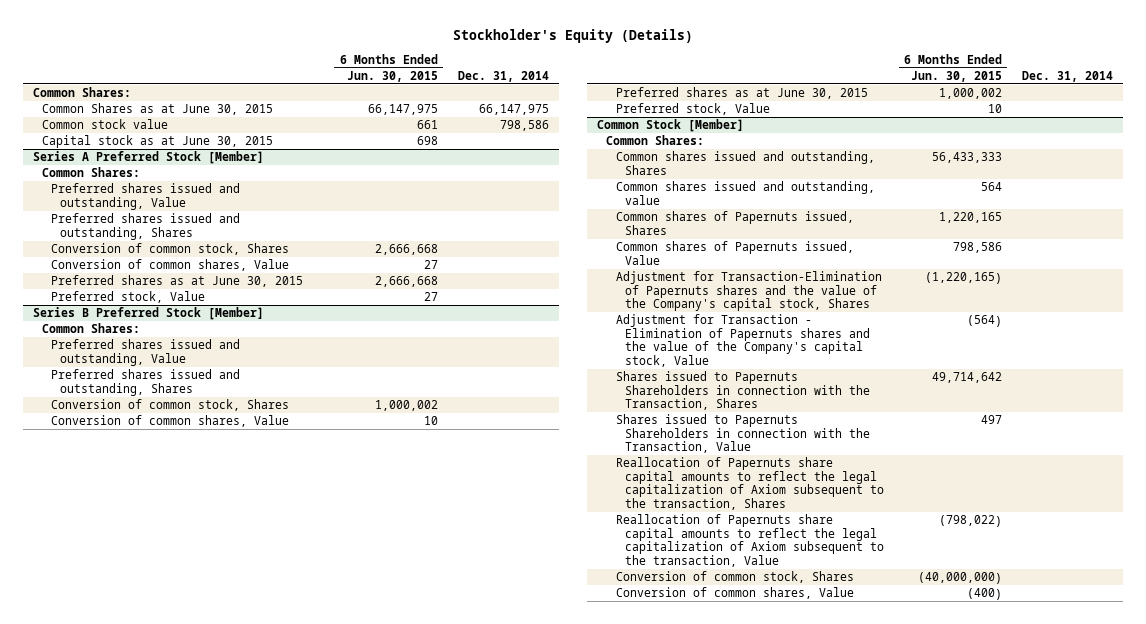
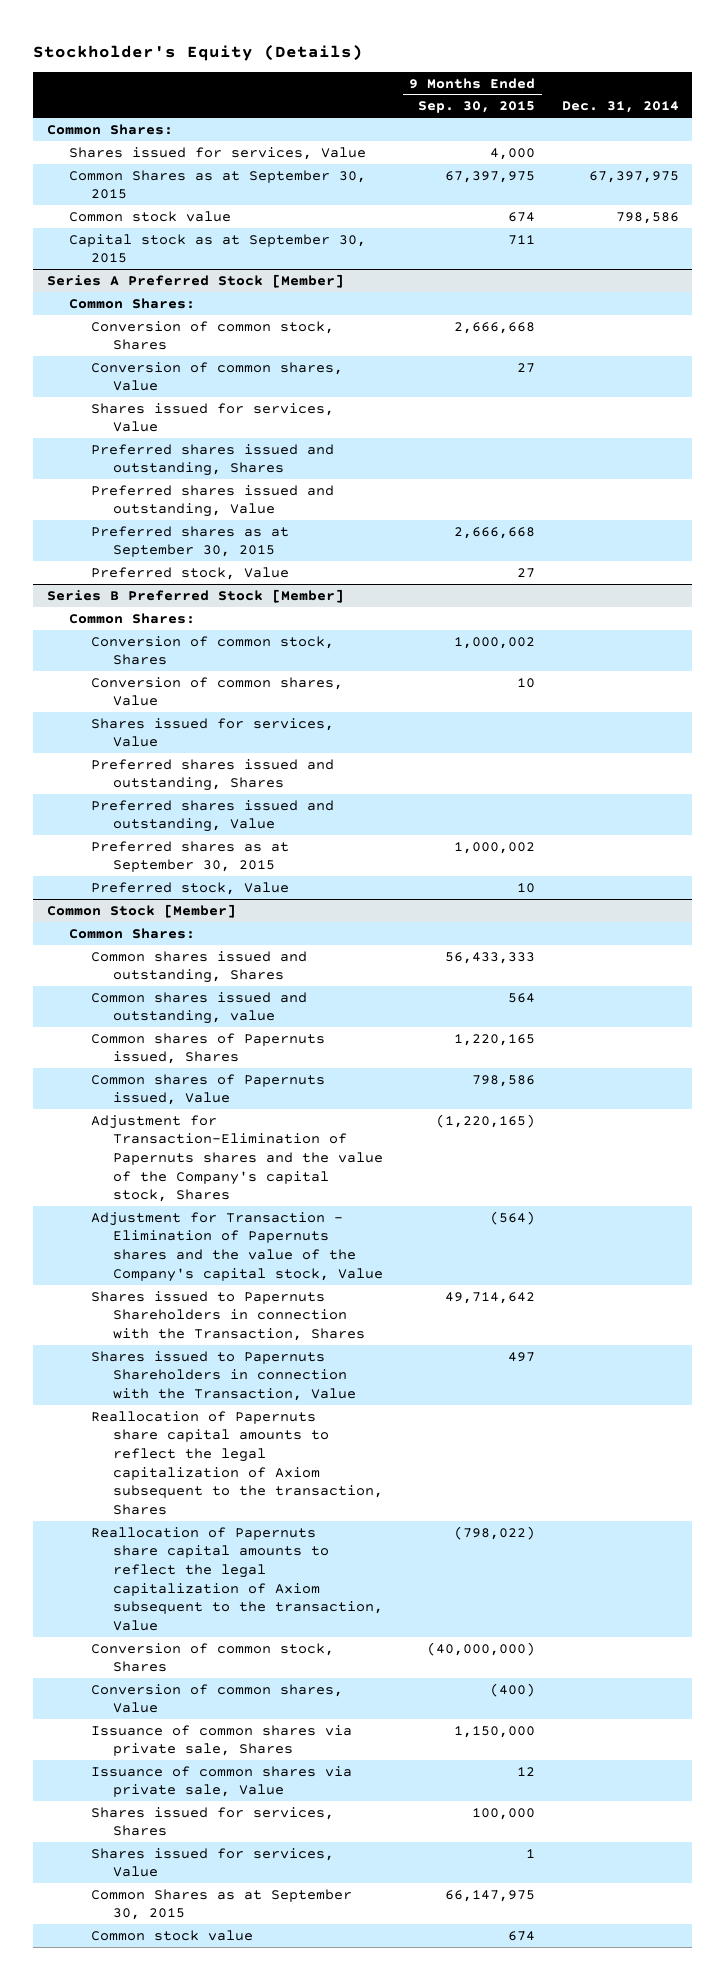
- | 6 Months Ended Jun. 30, 2015 | Dec. 31, 2014
+ | 9 Months Ended Sep. 30, 2015 | Dec. 31, 2014
- Common Shares as at June 30, 2015 | 66,147,975 | 66,147,975
+ Shares issued for services, Value | 4,000 |
+ Common Shares as at September 30, 2015 | 67,397,975 | 67,397,975
- Capital stock as at June 30, 2015 | 698 |
+ Capital stock as at September 30, 2015 | 711 |
@ Series A Preferred Stock [Member]
- Preferred shares as at June 30, 2015 | 2,666,668 |
+ Shares issued for services, Value
moved down: Preferred shares issued and outstanding, Shares
moved down: Preferred shares issued and outstanding, Value
+ Preferred shares as at September 30, 2015 | 2,666,668 |
@ Series B Preferred Stock [Member]
- Preferred shares as at June 30, 2015 | 1,000,002 |
+ Shares issued for services, Value
moved down: Preferred shares issued and outstanding, Shares
moved down: Preferred shares issued and outstanding, Value
+ Preferred shares as at September 30, 2015 | 1,000,002 |
@ Common Stock [Member]
+ Issuance of common shares via private sale, Shares | 1,150,000 |
+ Issuance of common shares via private sale, Value | 12 |
+ Shares issued for services, Shares | 100,000 |
+ Shares issued for services, Value | 1 |
+ Common Shares as at September 30, 2015 | 66,147,975 |
+ Common stock value | 674 |

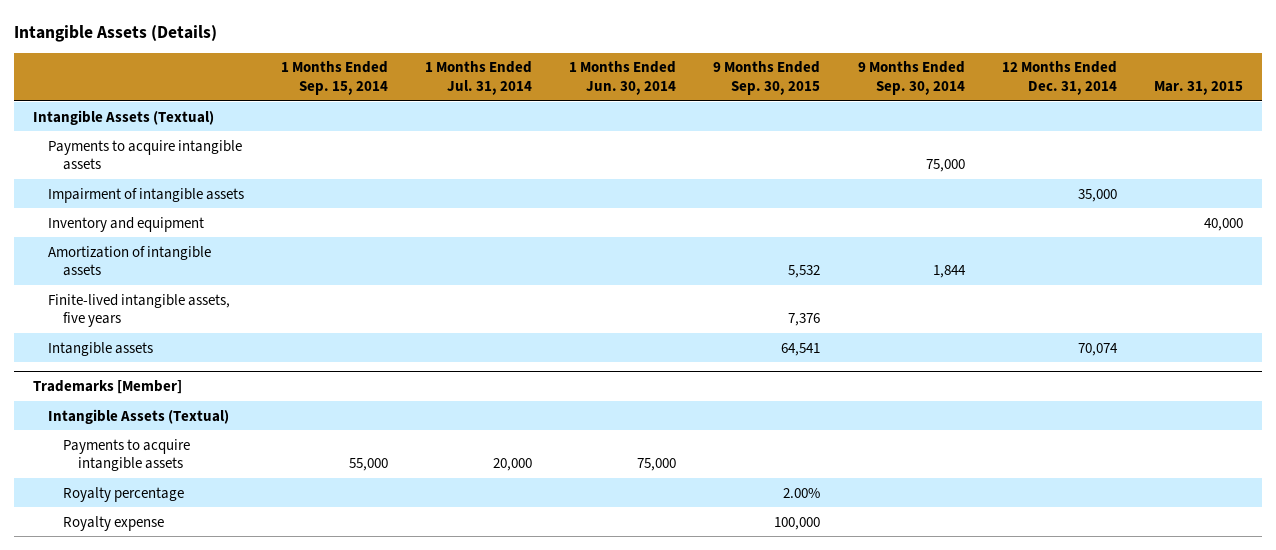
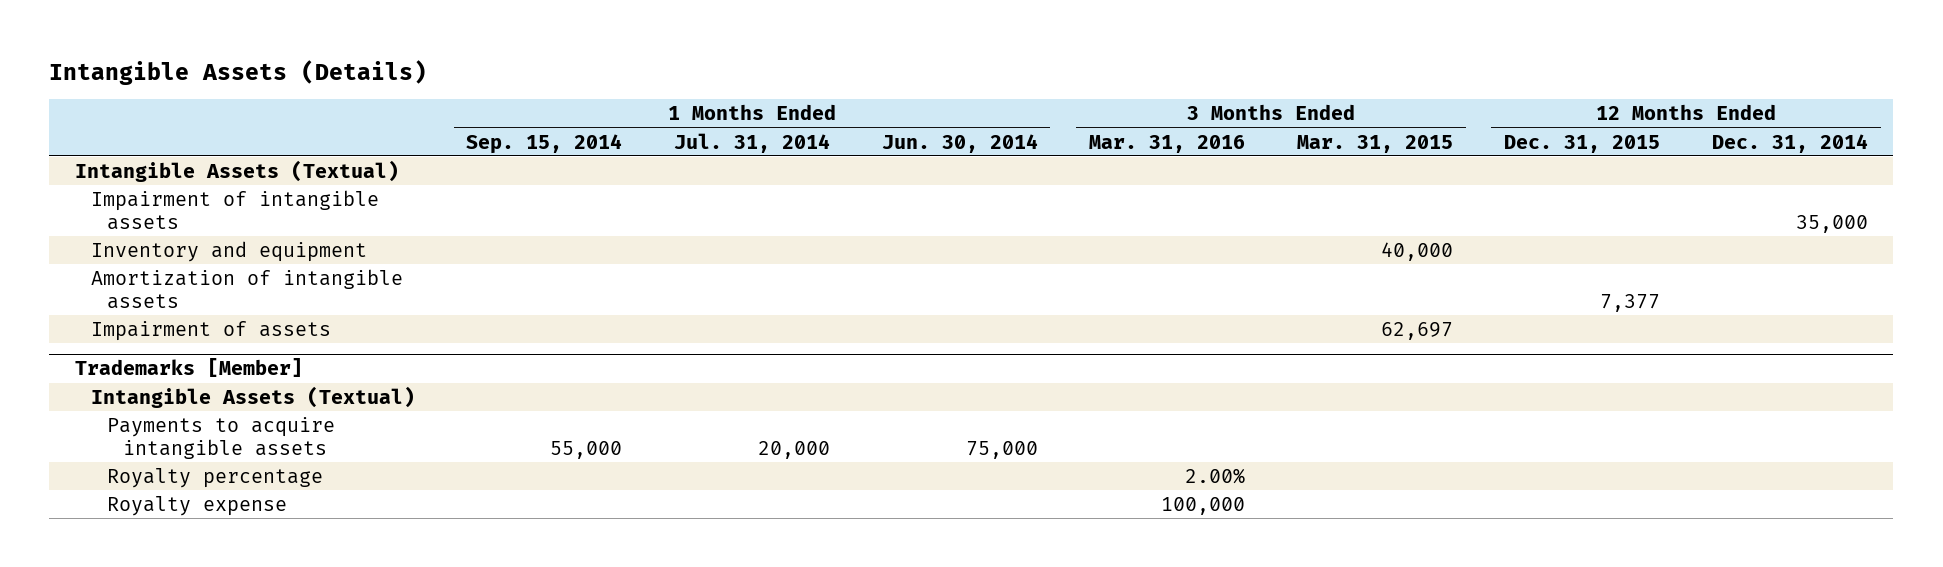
- | 1 Months Ended Sep. 15, 2014 | 1 Months Ended Jul. 31, 2014 | 1 Months Ended Jun. 30, 2014 | 9 Months Ended Sep. 30, 2015 | 9 Months Ended Sep. 30, 2014 | 12 Months Ended Dec. 31, 2014 | Mar. 31, 2015
+ | 1 Months Ended Sep. 15, 2014 | 1 Months Ended Jul. 31, 2014 | 1 Months Ended Jun. 30, 2014 | 3 Months Ended Mar. 31, 2016 | 3 Months Ended Mar. 31, 2015 | 12 Months Ended Dec. 31, 2015 | 12 Months Ended Dec. 31, 2014
- Payments to acquire intangible assets | | | | | 75,000 | |
- Finite-lived intangible assets, five years | | | | 7,376 | | |
- Intangible assets | | | | 64,541 | | 70,074 |
+ Impairment of assets | | | | | 62,697 | |

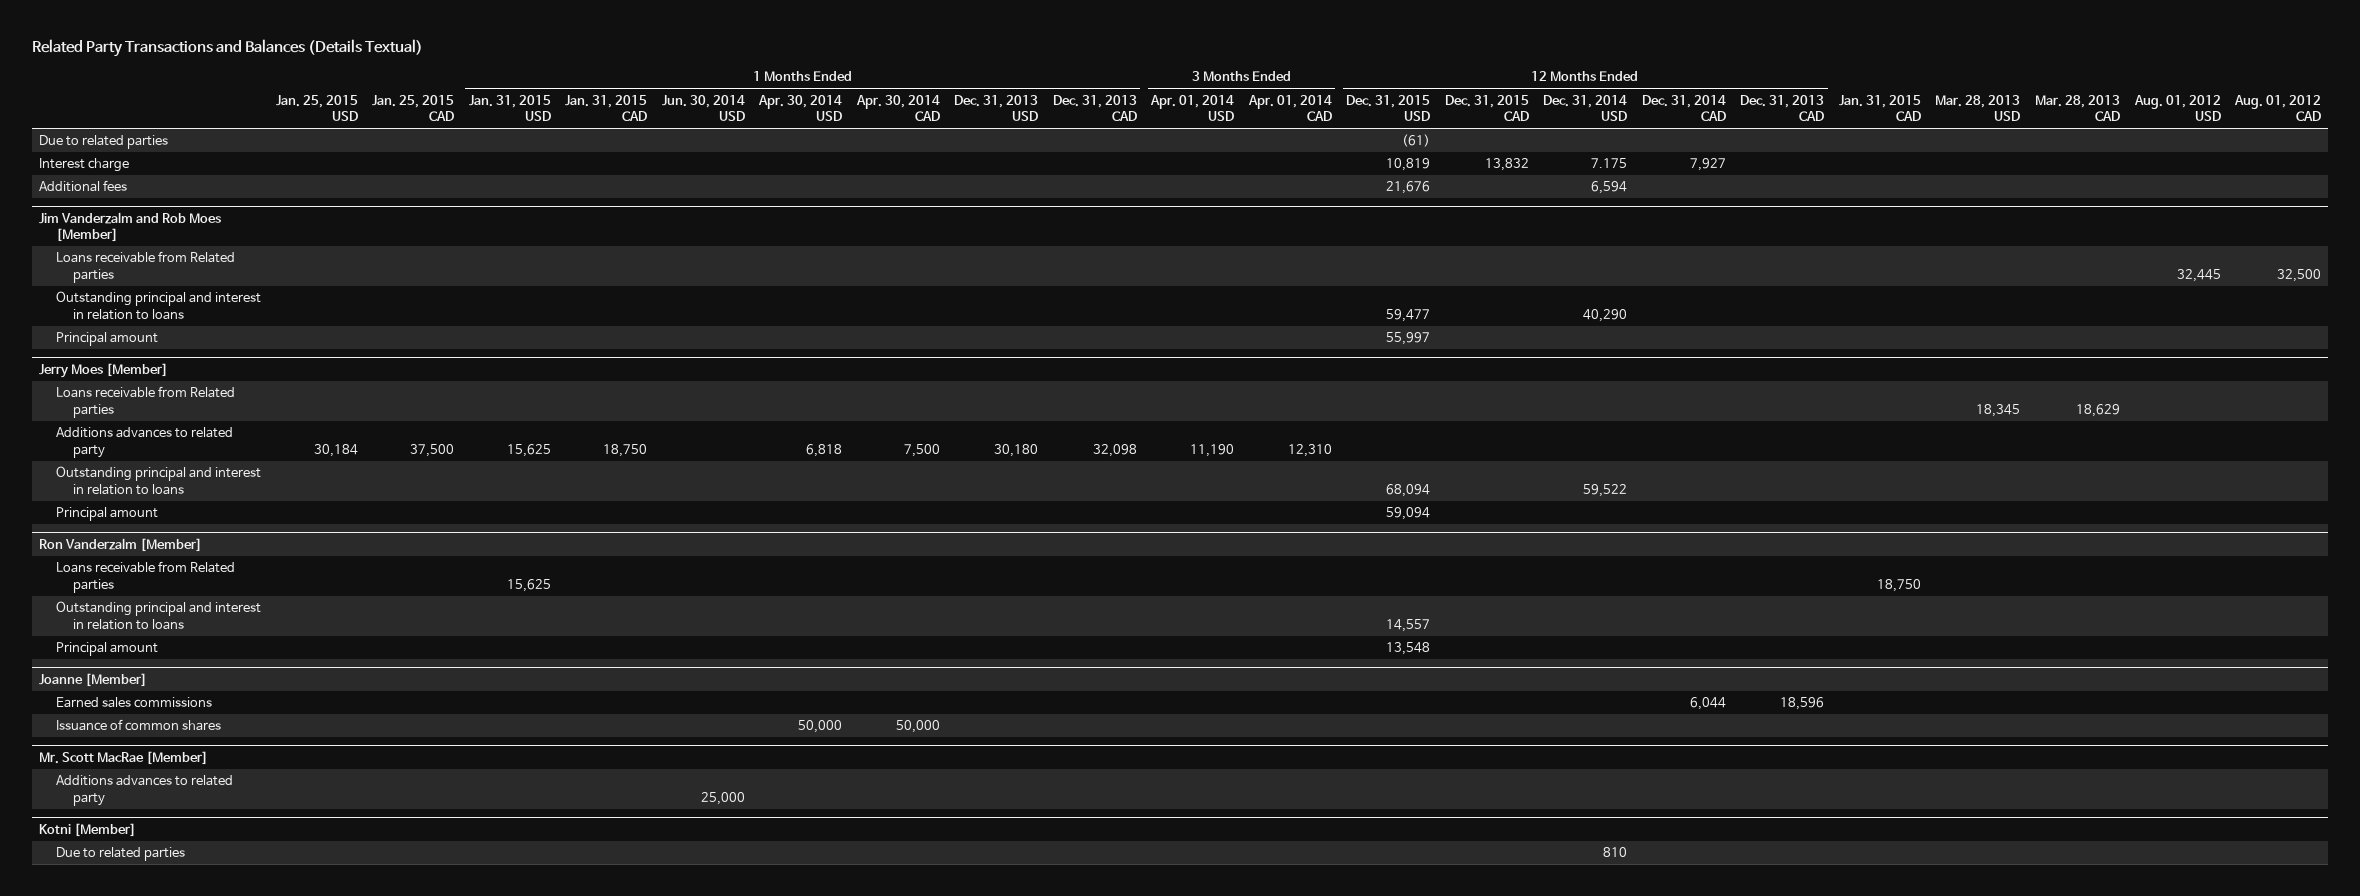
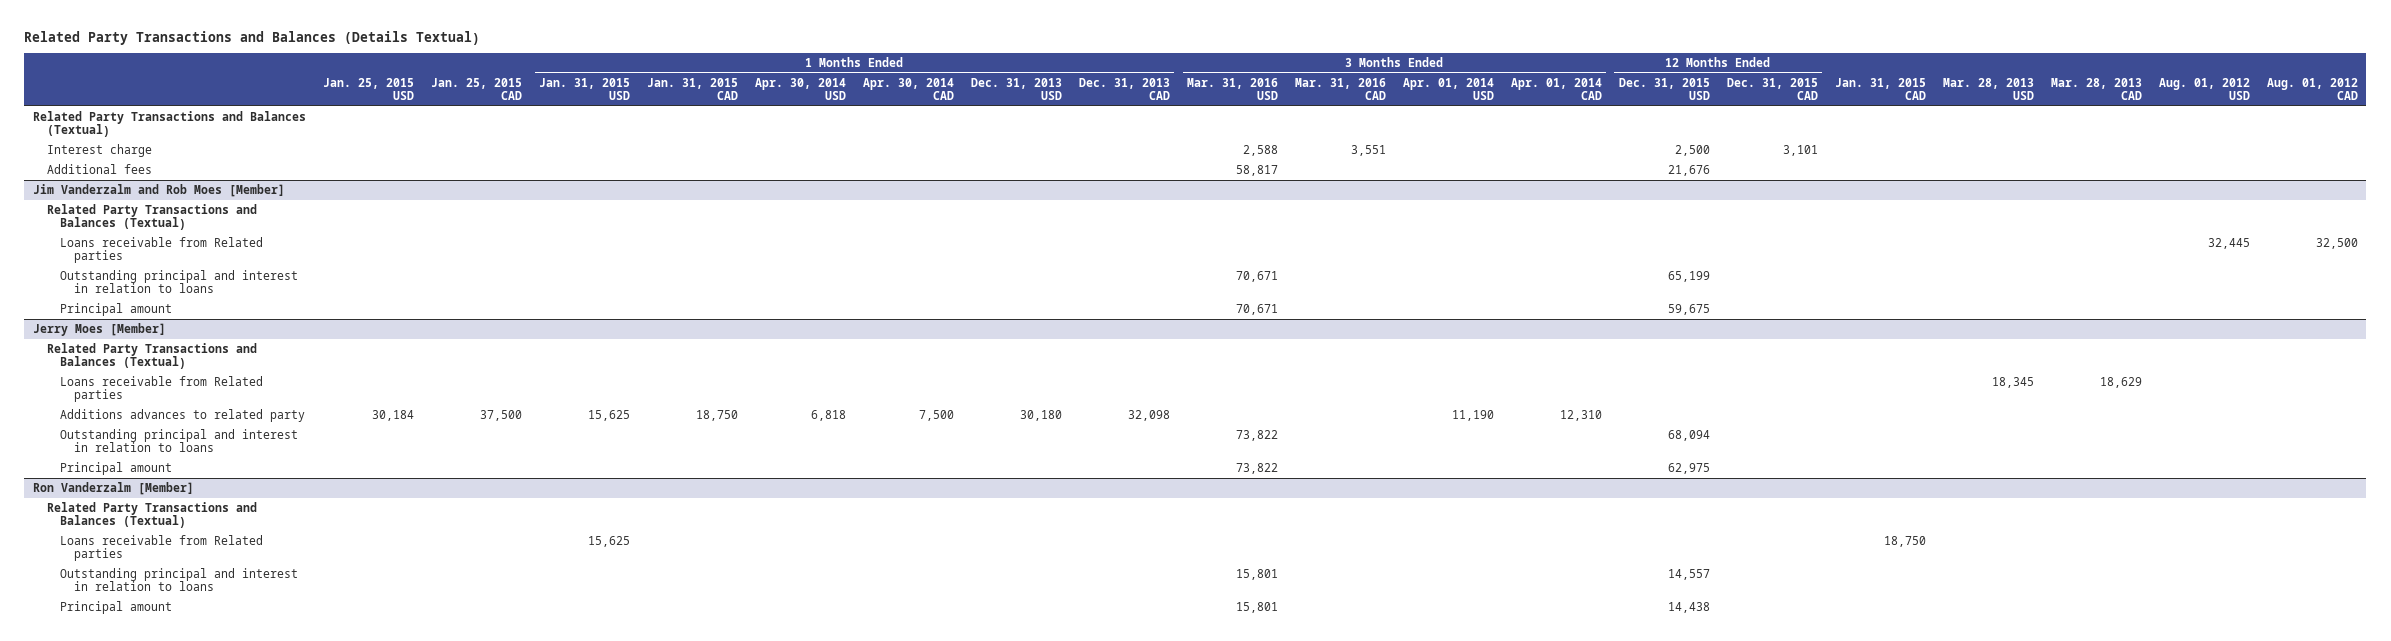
- | Jan. 25, 2015 USD | Jan. 25, 2015 CAD | 1 Months Ended Jan. 31, 2015 USD | 1 Months Ended Jan. 31, 2015 CAD | 1 Months Ended Jun. 30, 2014 USD | 1 Months Ended Apr. 30, 2014 USD | 1 Months Ended Apr. 30, 2014 CAD | 1 Months Ended Dec. 31, 2013 USD | 1 Months Ended Dec. 31, 2013 CAD | 3 Months Ended Apr. 01, 2014 USD | 3 Months Ended Apr. 01, 2014 CAD | 12 Months Ended Dec. 31, 2015 USD | 12 Months Ended Dec. 31, 2015 CAD | 12 Months Ended Dec. 31, 2014 USD | 12 Months Ended Dec. 31, 2014 CAD | 12 Months Ended Dec. 31, 2013 CAD | Jan. 31, 2015 CAD | Mar. 28, 2013 USD | Mar. 28, 2013 CAD | Aug. 01, 2012 USD | Aug. 01, 2012 CAD
+ | Jan. 25, 2015 USD | Jan. 25, 2015 CAD | 1 Months Ended Jan. 31, 2015 USD | 1 Months Ended Jan. 31, 2015 CAD | 1 Months Ended Apr. 30, 2014 USD | 1 Months Ended Apr. 30, 2014 CAD | 1 Months Ended Dec. 31, 2013 USD | 1 Months Ended Dec. 31, 2013 CAD | 3 Months Ended Mar. 31, 2016 USD | 3 Months Ended Mar. 31, 2016 CAD | 3 Months Ended Apr. 01, 2014 USD | 3 Months Ended Apr. 01, 2014 CAD | 12 Months Ended Dec. 31, 2015 USD | 12 Months Ended Dec. 31, 2015 CAD | Jan. 31, 2015 CAD | Mar. 28, 2013 USD | Mar. 28, 2013 CAD | Aug. 01, 2012 USD | Aug. 01, 2012 CAD
- Due to related parties | | | | | | | | | | | | (61) | | | | | | | | |
- Interest charge | | | | | | | | | | | | 10,819 | 13,832 | 7.175 | 7,927 | | | | | |
+ Related Party Transactions and Balances (Textual)
+ Interest charge | | | | | | | | | 2,588 | 3,551 | | | 2,500 | 3,101 | | | | |
@ Jim Vanderzalm and Rob Moes [Member]
+ Related Party Transactions and Balances (Textual)
- Outstanding principal and interest in relation to loans | | | | | | | | | | | | 59,477 | | 40,290 | | | | | | |
- Principal amount | | | | | | | | | | | | 55,997 | | | | | | | | |
+ Outstanding principal and interest in relation to loans | | | | | | | | | 70,671 | | | | 65,199 | | | | | |
+ Principal amount | | | | | | | | | 70,671 | | | | 59,675 | | | | | |
@ Jerry Moes [Member]
+ Related Party Transactions and Balances (Textual)
- Principal amount | | | | | | | | | | | | 59,094 | | | | | | | | |
+ Principal amount | | | | | | | | | 73,822 | | | | 62,975 | | | | | |
@ Ron Vanderzalm [Member]
+ Related Party Transactions and Balances (Textual)
- Principal amount | | | | | | | | | | | | 13,548 | | | | | | | | |
- Joanne [Member]
- Earned sales commissions | | | | | | | | | | | | | | | 6,044 | 18,596 | | | | |
- Issuance of common shares | | | | | | 50,000 | 50,000 | | | | | | | | | | | | | |
- Mr. Scott MacRae [Member]
- Additions advances to related party | | | | | 25,000 | | | | | | | | | | | | | | | |
- Kotni [Member]
- Due to related parties | | | | | | | | | | | | | | 810 | | | | | | |
@ Ron Vanderzalm [Member]
+ Principal amount | | | | | | | | | 15,801 | | | | 14,438 | | | | | |

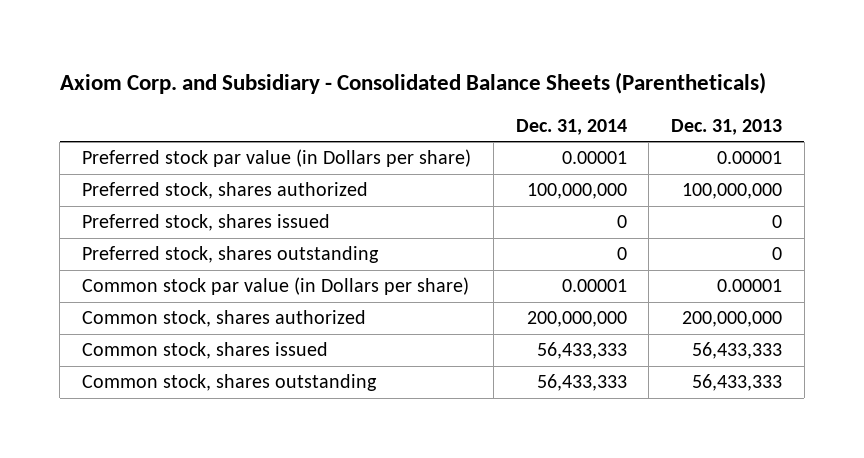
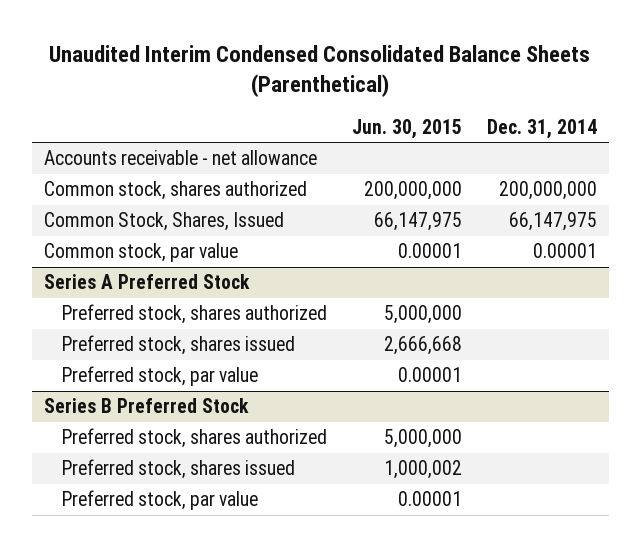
- Axiom Corp. and Subsidiary - Consolidated Balance Sheets (Parentheticals)
+ Unaudited Interim Condensed Consolidated Balance Sheets (Parenthetical)
- | Dec. 31, 2014 | Dec. 31, 2013
+ | Jun. 30, 2015 | Dec. 31, 2014
- Preferred stock par value (in Dollars per share) | 0.00001 | 0.00001
- Preferred stock, shares authorized | 100,000,000 | 100,000,000
- Preferred stock, shares issued | 0 | 0
- Preferred stock, shares outstanding | 0 | 0
- Common stock par value (in Dollars per share) | 0.00001 | 0.00001
+ Accounts receivable - net allowance
- Common stock, shares issued | 56,433,333 | 56,433,333
- Common stock, shares outstanding | 56,433,333 | 56,433,333
+ Common Stock, Shares, Issued | 66,147,975 | 66,147,975
+ Common stock, par value | 0.00001 | 0.00001
+ Series A Preferred Stock
+ Preferred stock, shares authorized | 5,000,000 |
+ Preferred stock, shares issued | 2,666,668 |
+ Preferred stock, par value | 0.00001 |
+ Series B Preferred Stock
+ Preferred stock, shares authorized | 5,000,000 |
+ Preferred stock, shares issued | 1,000,002 |
+ Preferred stock, par value | 0.00001 |

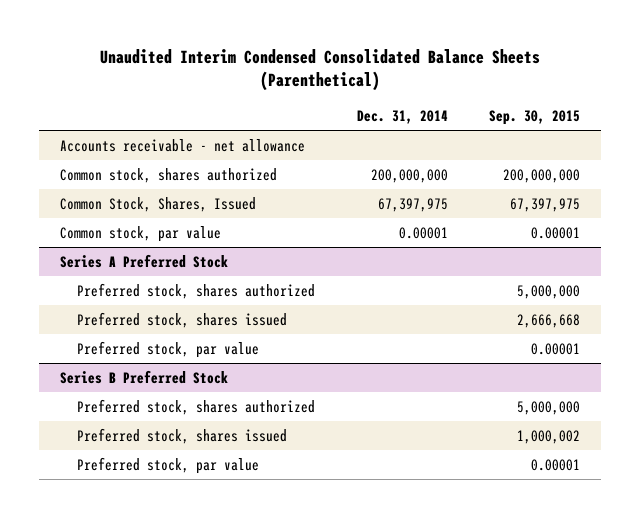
- | Jun. 30, 2015 | Dec. 31, 2014
+ | Dec. 31, 2014 | Sep. 30, 2015
- Common Stock, Shares, Issued | 66,147,975 | 66,147,975
+ Common Stock, Shares, Issued | 67,397,975 | 67,397,975

